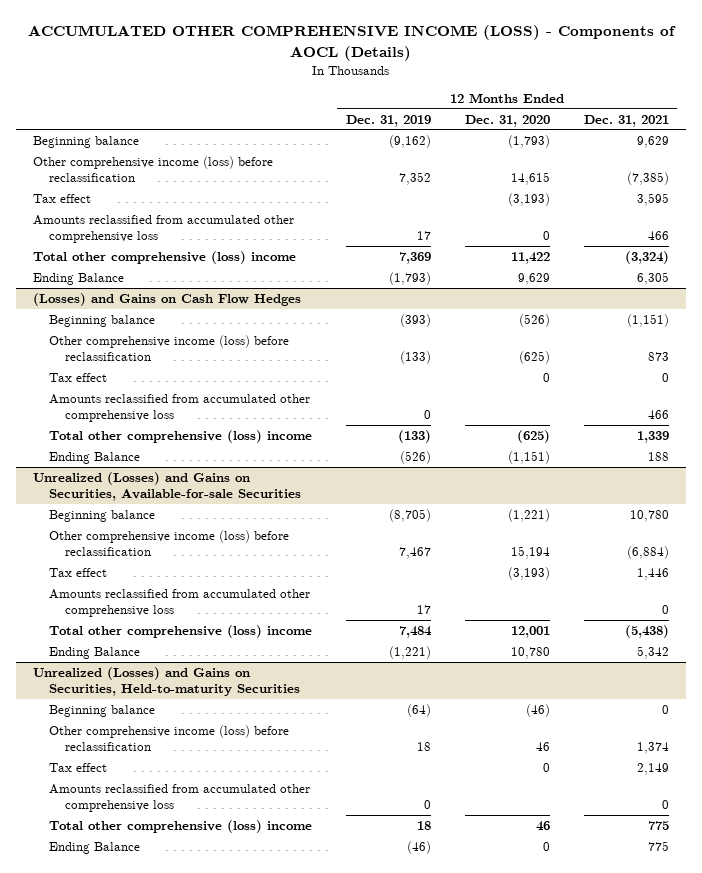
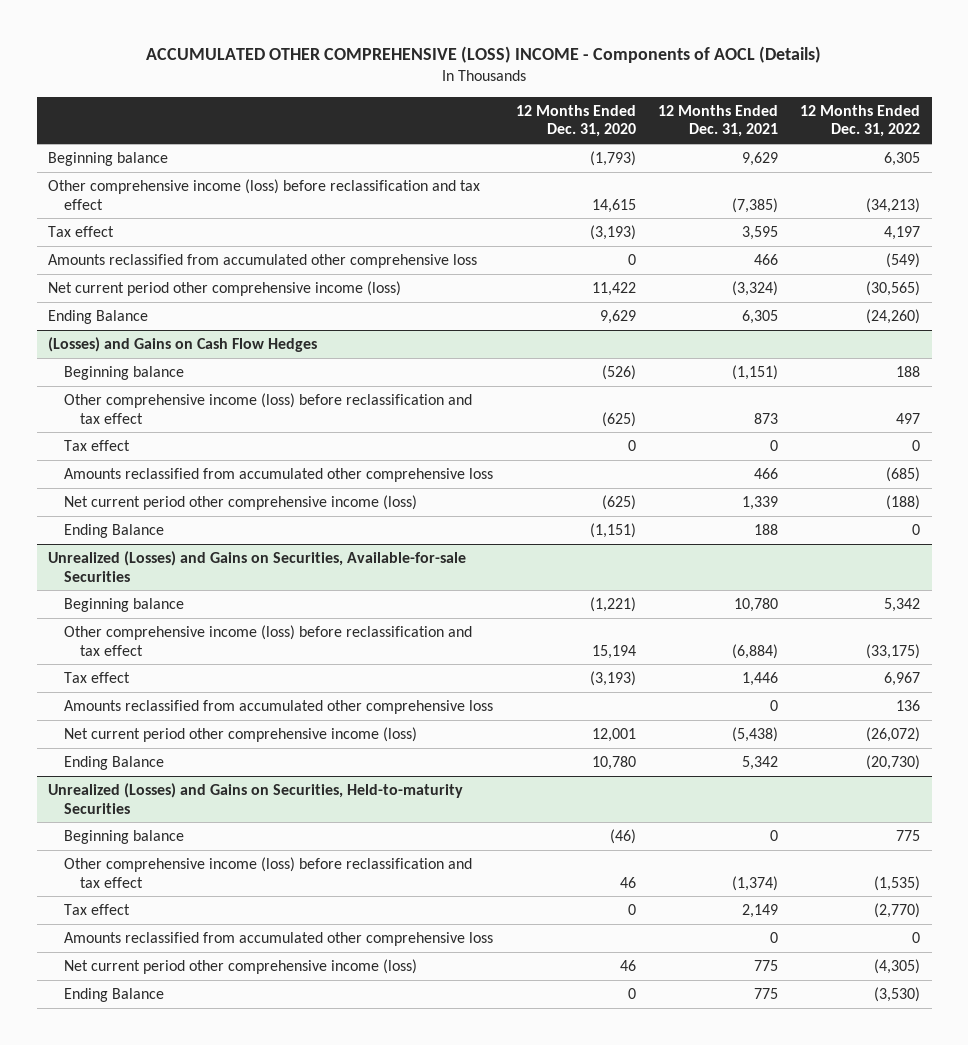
- ACCUMULATED OTHER COMPREHENSIVE INCOME (LOSS) - Components of AOCL (Details)
+ ACCUMULATED OTHER COMPREHENSIVE (LOSS) INCOME - Components of AOCL (Details)
- | 12 Months Ended Dec. 31, 2019 | 12 Months Ended Dec. 31, 2020 | 12 Months Ended Dec. 31, 2021
+ | 12 Months Ended Dec. 31, 2020 | 12 Months Ended Dec. 31, 2021 | 12 Months Ended Dec. 31, 2022
- Other comprehensive income (loss) before reclassification | 7,352 | 14,615 | (7,385)
+ Other comprehensive income (loss) before reclassification and tax effect | 14,615 | (7,385) | (34,213)
- Total other comprehensive (loss) income | 7,369 | 11,422 | (3,324)
+ Net current period other comprehensive income (loss) | 11,422 | (3,324) | (30,565)
@ (Losses) and Gains on Cash Flow Hedges
- Other comprehensive income (loss) before reclassification | (133) | (625) | 873
+ Other comprehensive income (loss) before reclassification and tax effect | (625) | 873 | 497
- Total other comprehensive (loss) income | (133) | (625) | 1,339
+ Net current period other comprehensive income (loss) | (625) | 1,339 | (188)
@ Unrealized (Losses) and Gains on Securities, Available-for-sale Securities
- Other comprehensive income (loss) before reclassification | 7,467 | 15,194 | (6,884)
+ Other comprehensive income (loss) before reclassification and tax effect | 15,194 | (6,884) | (33,175)
- Total other comprehensive (loss) income | 7,484 | 12,001 | (5,438)
+ Net current period other comprehensive income (loss) | 12,001 | (5,438) | (26,072)
@ Unrealized (Losses) and Gains on Securities, Held-to-maturity Securities
- Other comprehensive income (loss) before reclassification | 18 | 46 | 1,374
+ Other comprehensive income (loss) before reclassification and tax effect | 46 | (1,374) | (1,535)
- Total other comprehensive (loss) income | 18 | 46 | 775
+ Net current period other comprehensive income (loss) | 46 | 775 | (4,305)

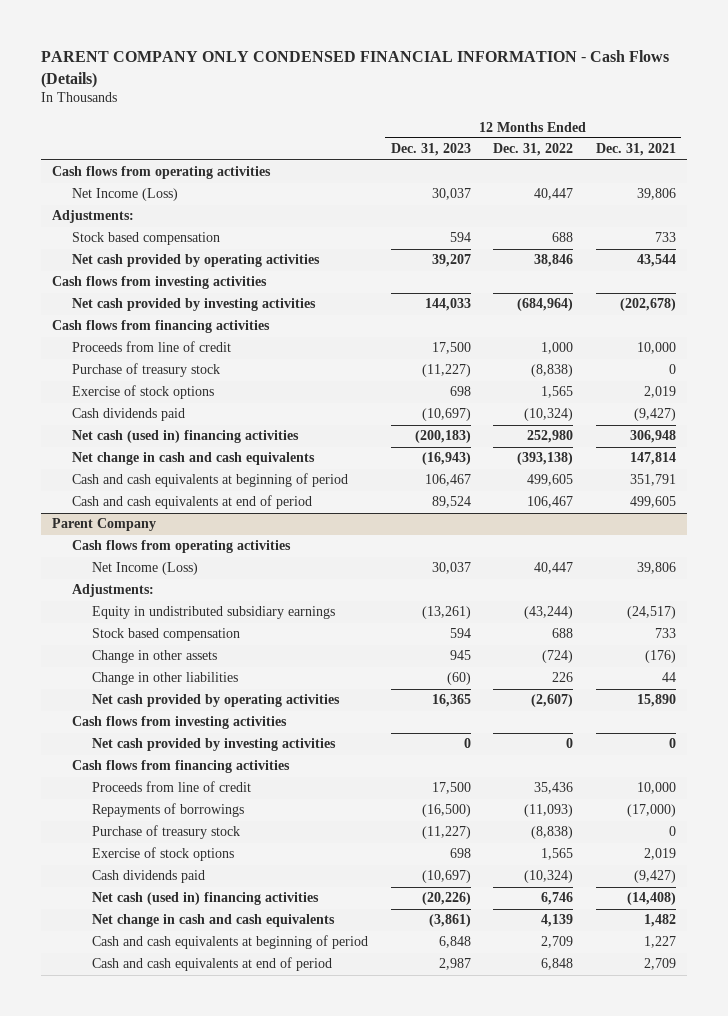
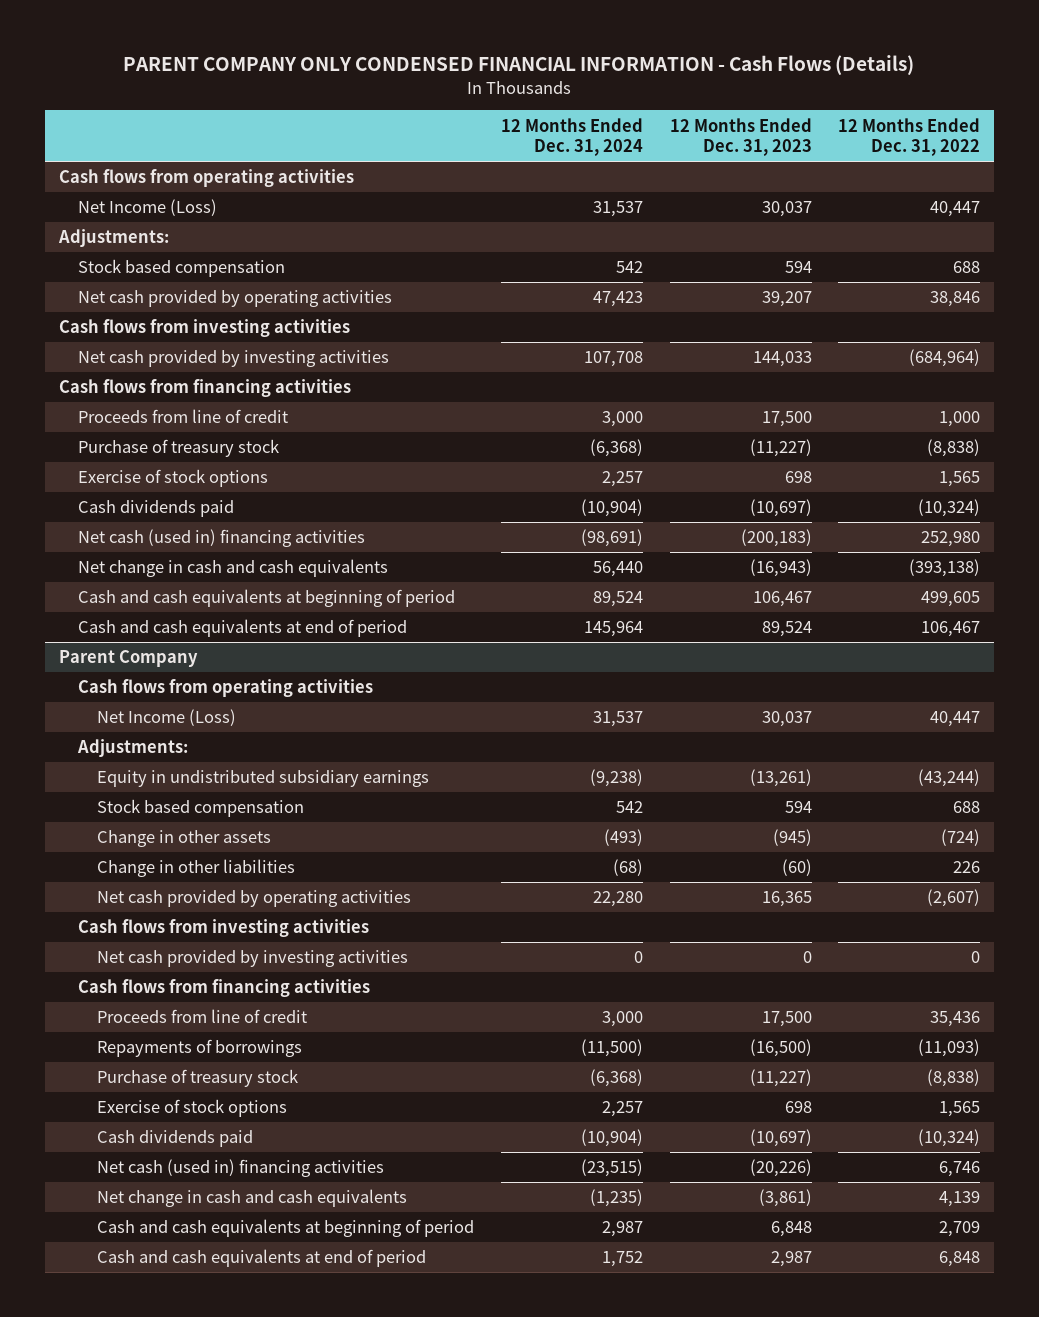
- | 12 Months Ended Dec. 31, 2023 | 12 Months Ended Dec. 31, 2022 | 12 Months Ended Dec. 31, 2021
+ | 12 Months Ended Dec. 31, 2024 | 12 Months Ended Dec. 31, 2023 | 12 Months Ended Dec. 31, 2022
@ Parent Company
- Change in other assets | 945 | (724) | (176)
+ Change in other assets | (493) | (945) | (724)

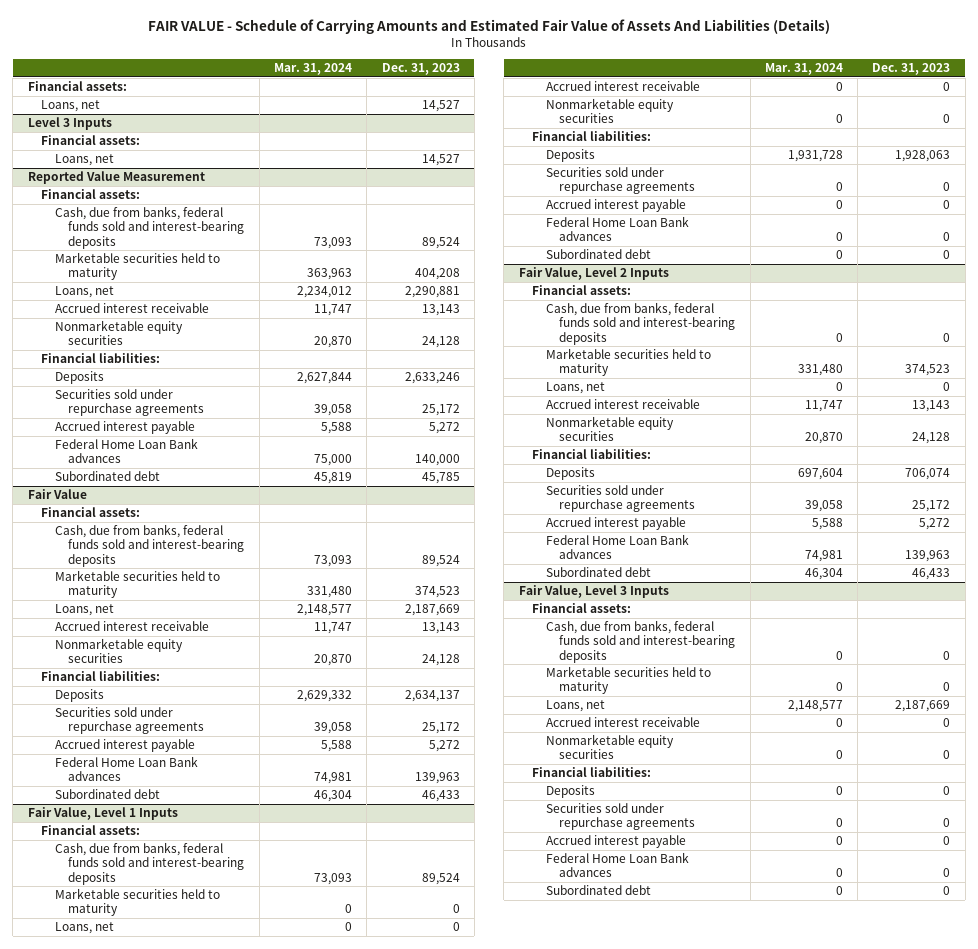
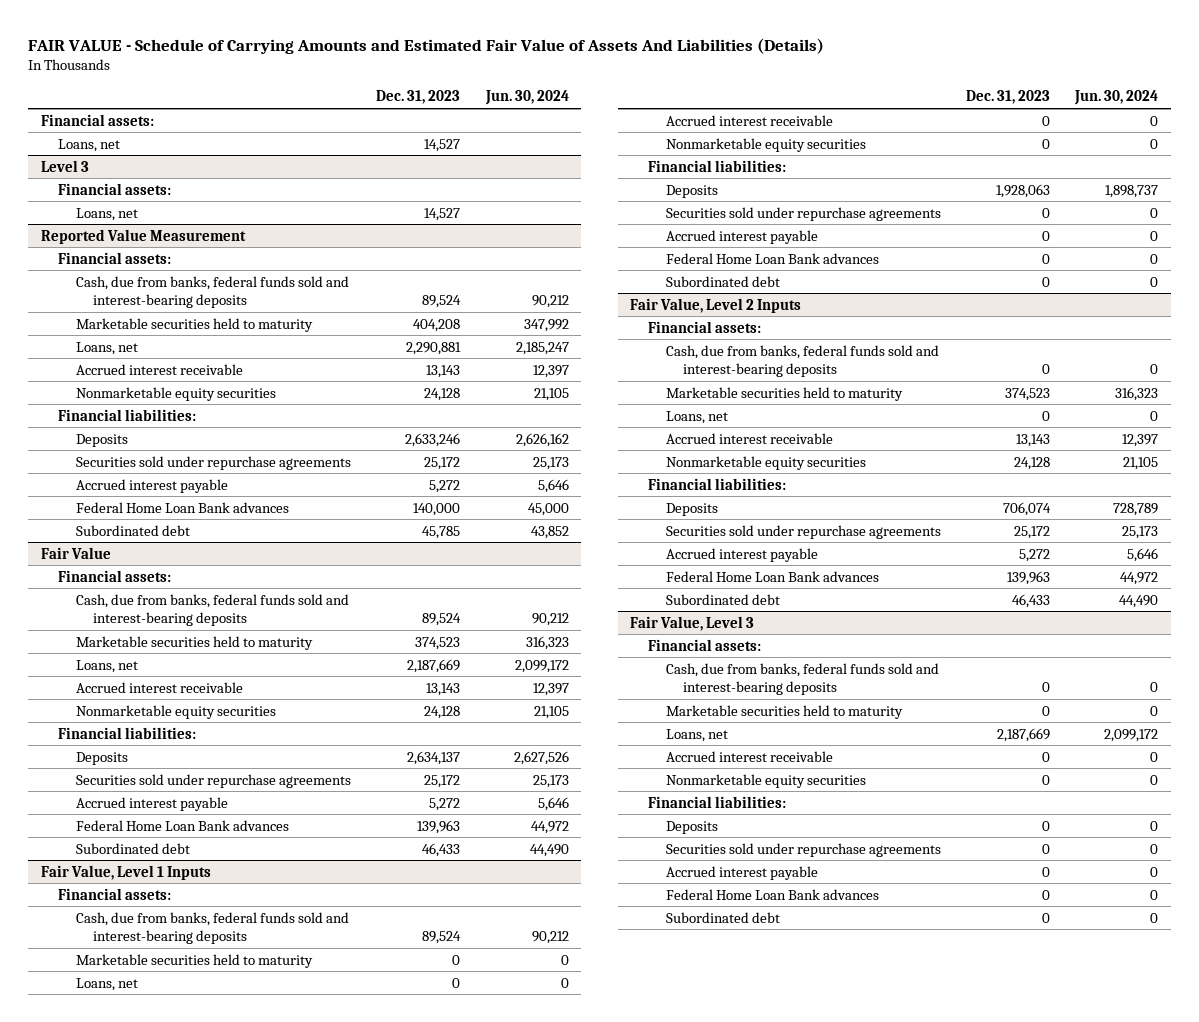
- | Mar. 31, 2024 | Dec. 31, 2023
+ | Dec. 31, 2023 | Jun. 30, 2024
- Level 3 Inputs
+ Level 3
- Fair Value, Level 3 Inputs
+ Fair Value, Level 3

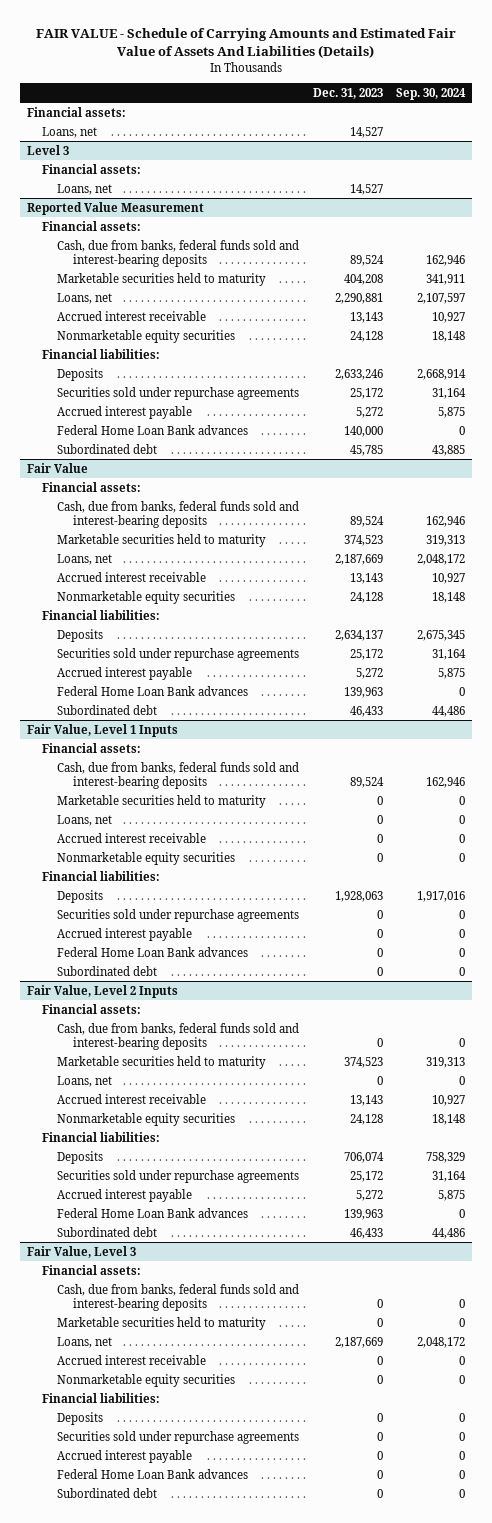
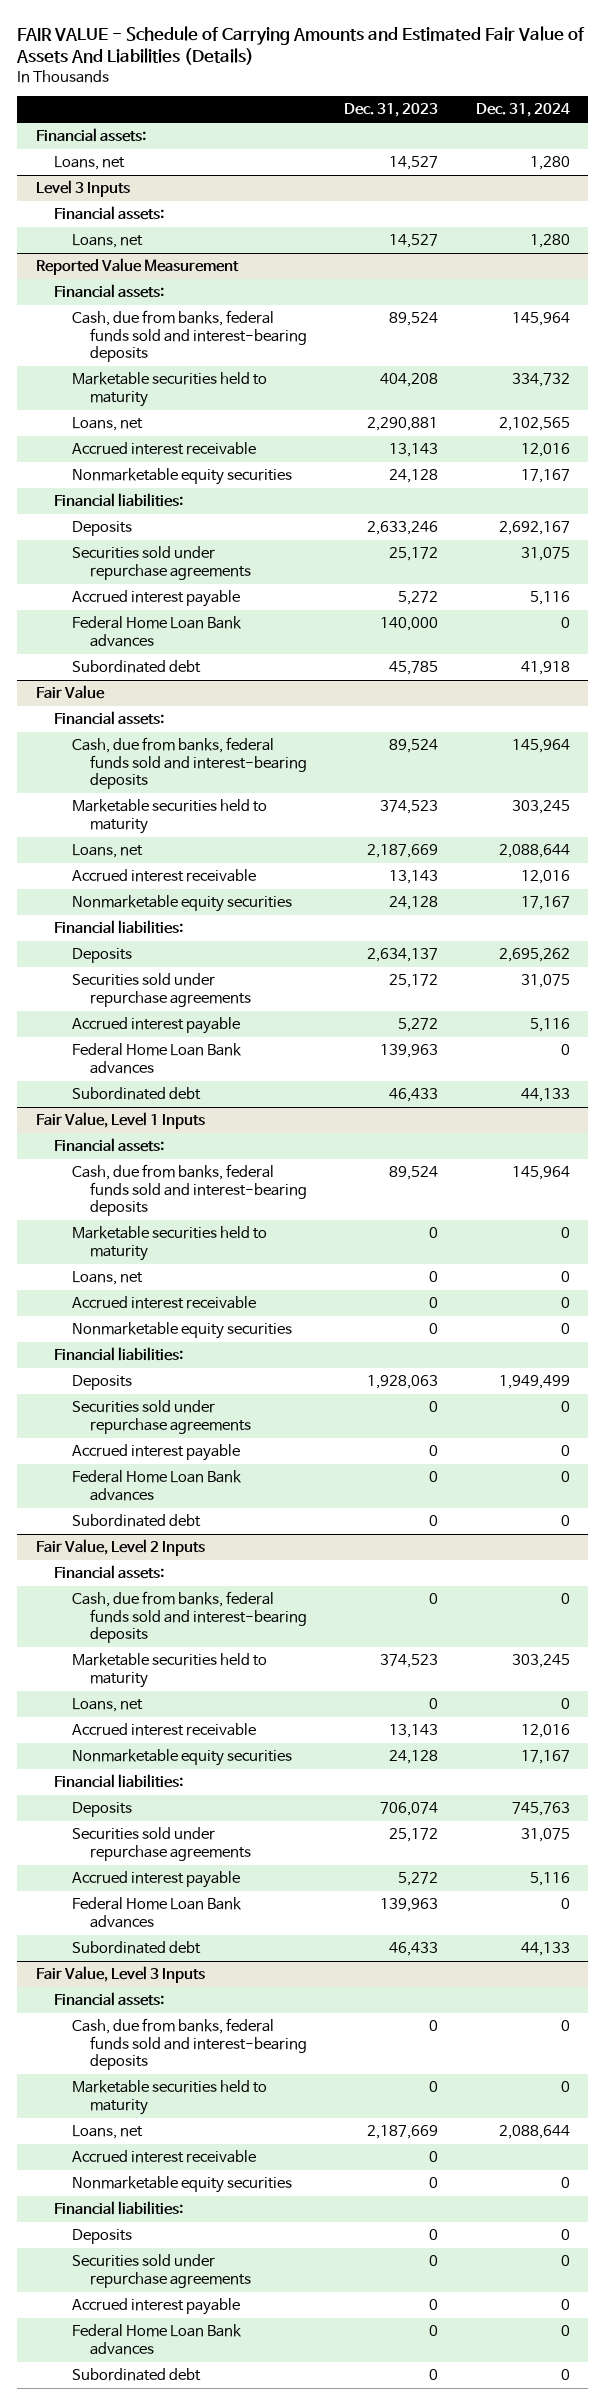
- | Dec. 31, 2023 | Sep. 30, 2024
+ | Dec. 31, 2023 | Dec. 31, 2024
- Level 3
+ Level 3 Inputs
- Fair Value, Level 3
+ Fair Value, Level 3 Inputs

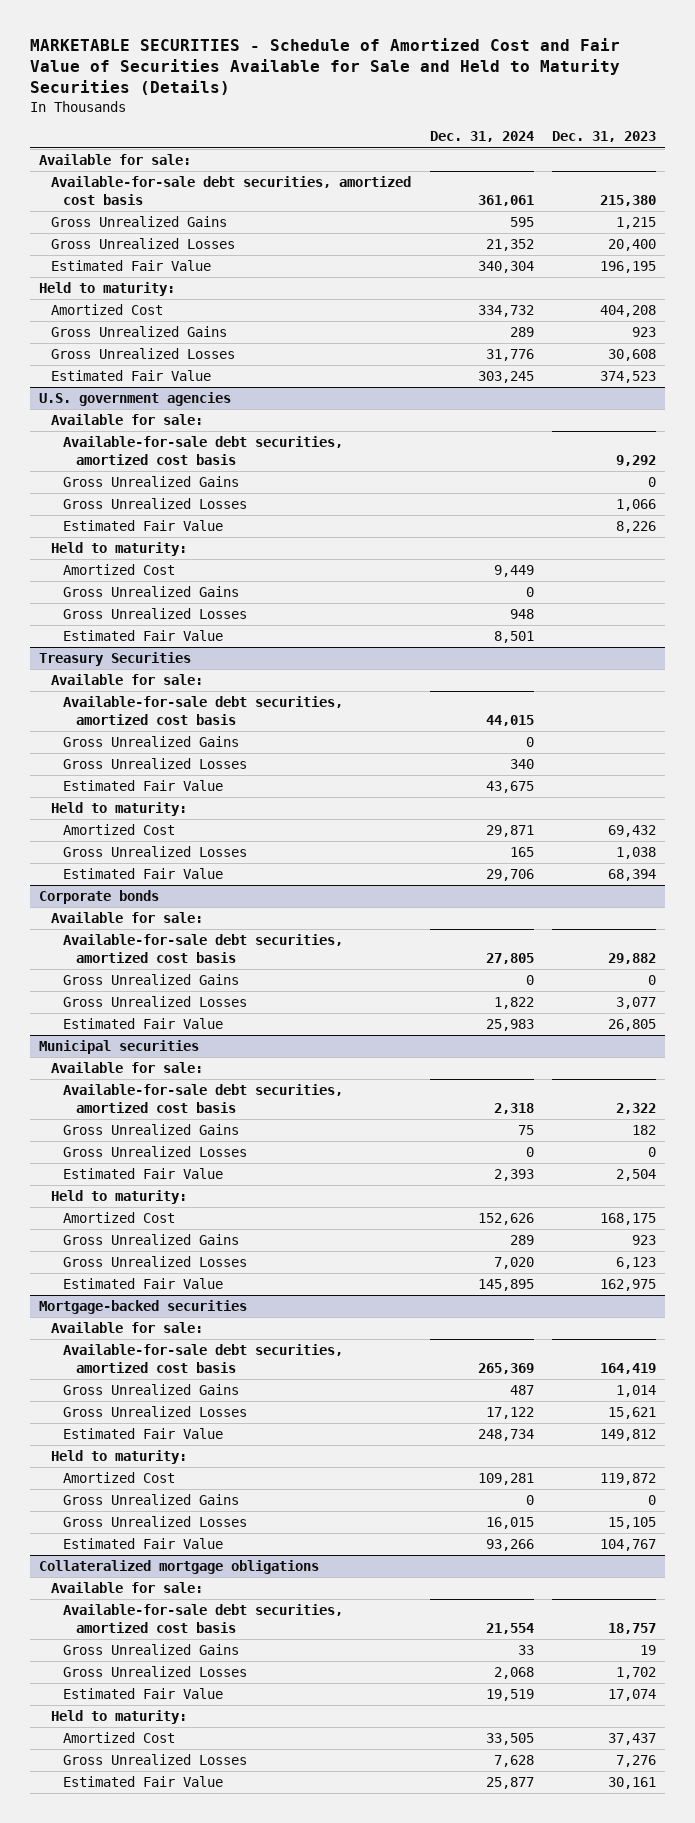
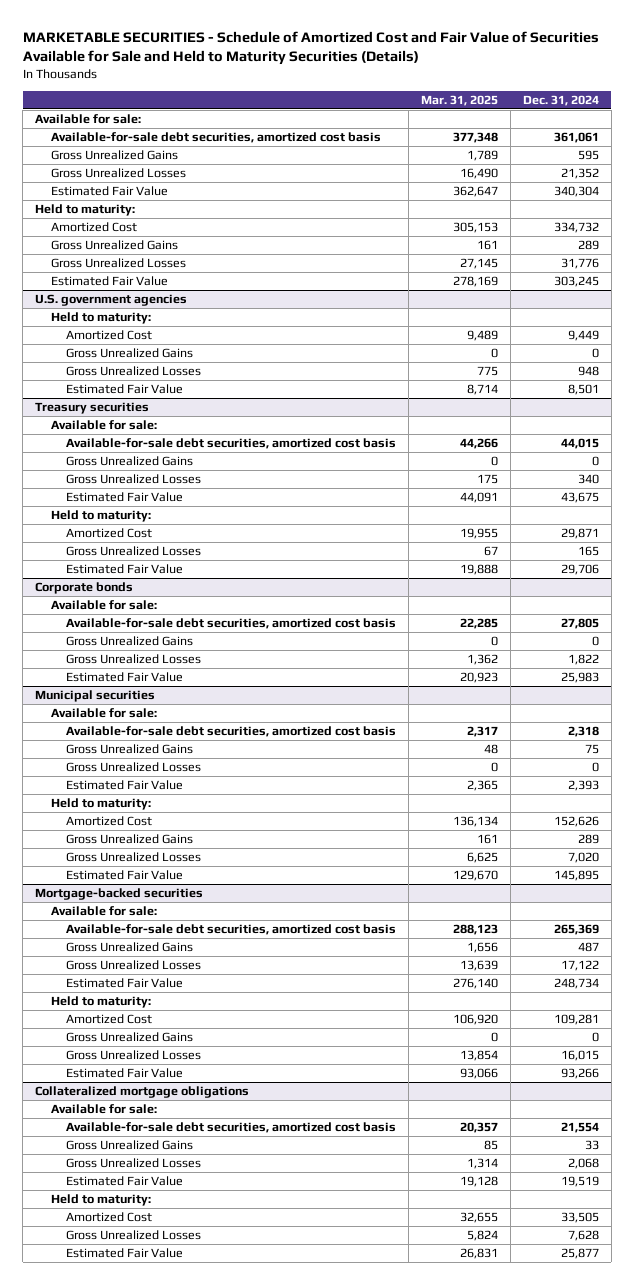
- | Dec. 31, 2024 | Dec. 31, 2023
+ | Mar. 31, 2025 | Dec. 31, 2024
@ U.S. government agencies
- Available for sale:
- Available-for-sale debt securities, amortized cost basis | | 9,292
- Gross Unrealized Gains | | 0
- Gross Unrealized Losses | | 1,066
- Estimated Fair Value | | 8,226
- Treasury Securities
+ Treasury securities

